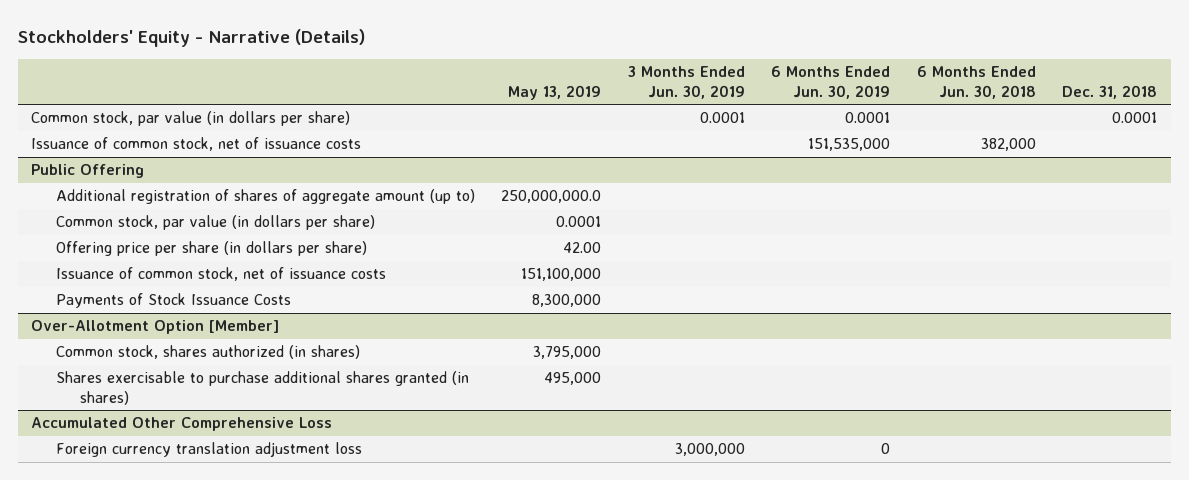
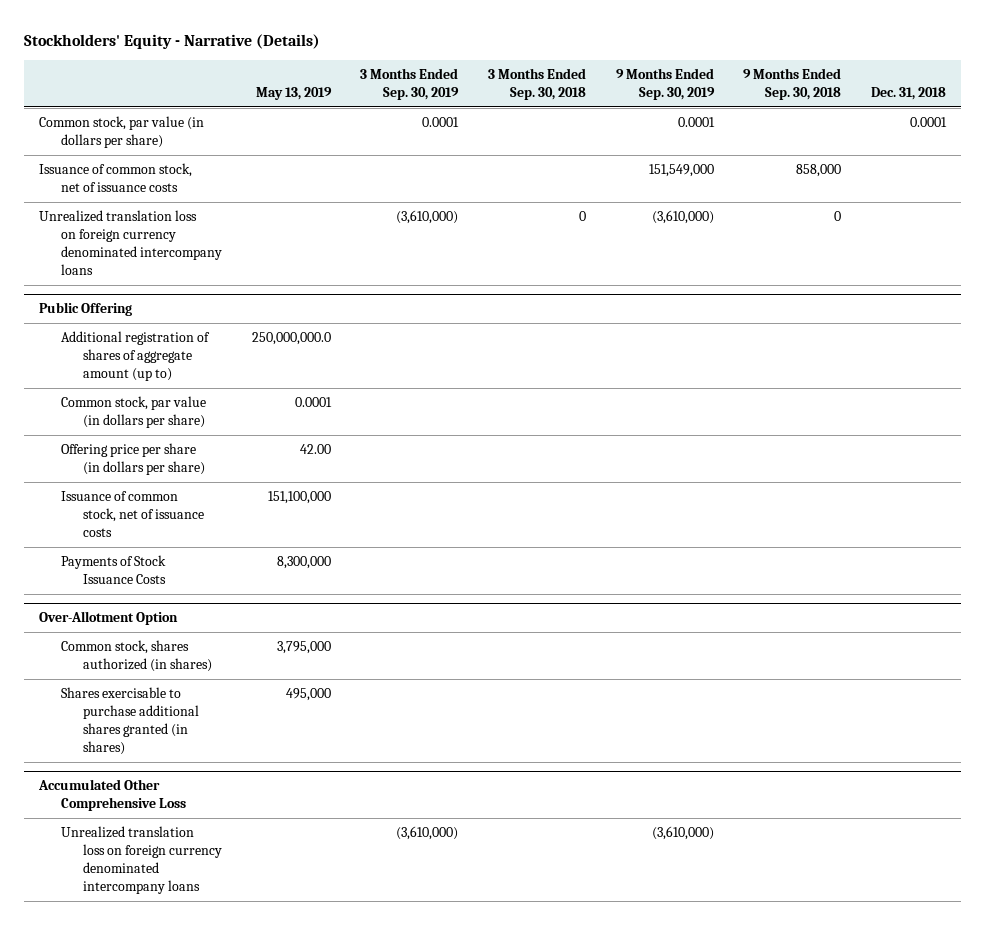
- | May 13, 2019 | 3 Months Ended Jun. 30, 2019 | 6 Months Ended Jun. 30, 2019 | 6 Months Ended Jun. 30, 2018 | Dec. 31, 2018
+ | May 13, 2019 | 3 Months Ended Sep. 30, 2019 | 3 Months Ended Sep. 30, 2018 | 9 Months Ended Sep. 30, 2019 | 9 Months Ended Sep. 30, 2018 | Dec. 31, 2018
+ Unrealized translation loss on foreign currency denominated intercompany loans | | (3,610,000) | 0 | (3,610,000) | 0 |
- Over-Allotment Option [Member]
+ Over-Allotment Option
@ Accumulated Other Comprehensive Loss
- Foreign currency translation adjustment loss | | 3,000,000 | 0 | |
+ Unrealized translation loss on foreign currency denominated intercompany loans | | (3,610,000) | | (3,610,000) | |

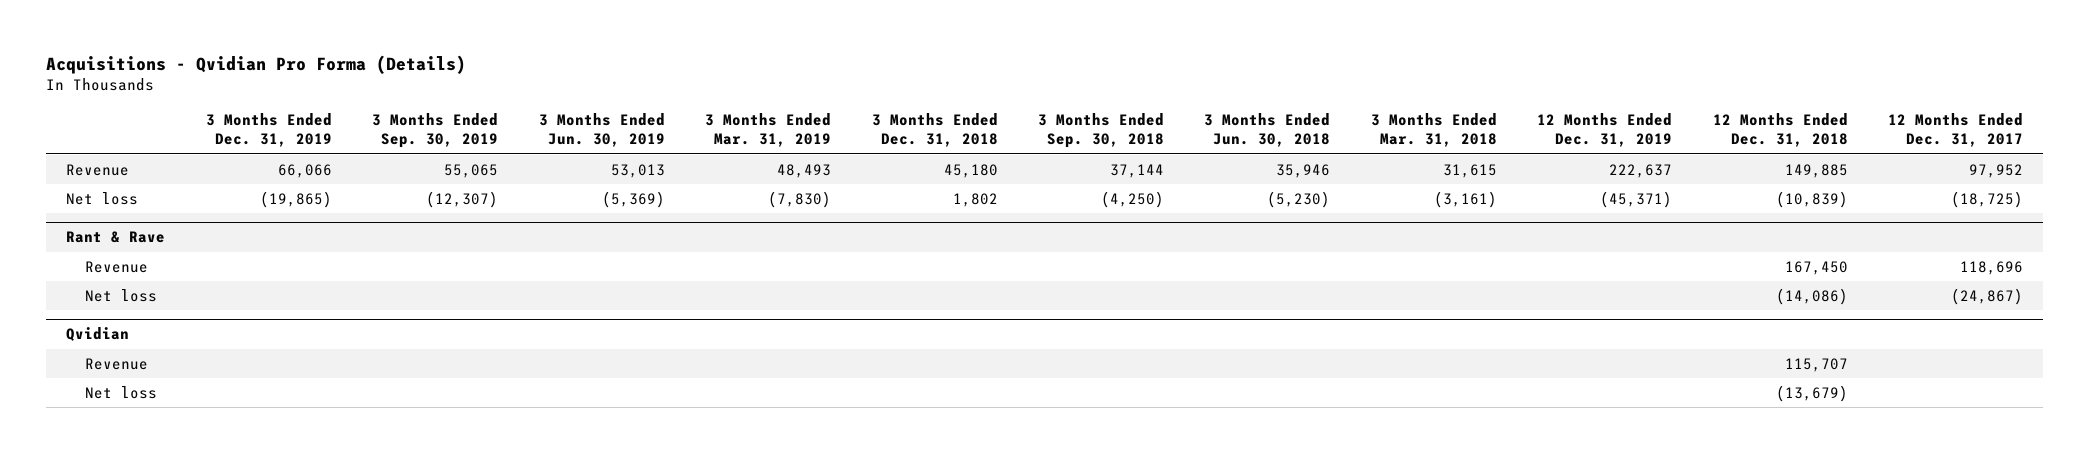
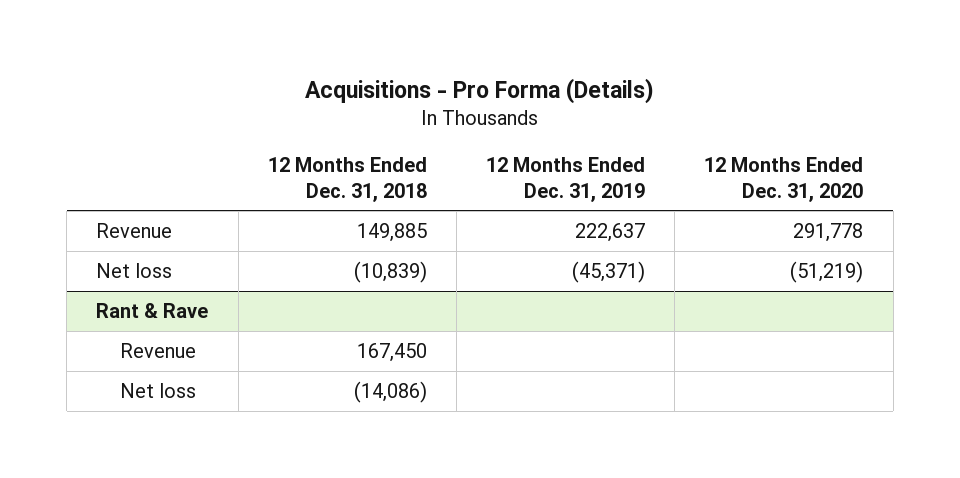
- Acquisitions - Qvidian Pro Forma (Details)
+ Acquisitions - Pro Forma (Details)
- | 3 Months Ended Dec. 31, 2019 | 3 Months Ended Sep. 30, 2019 | 3 Months Ended Jun. 30, 2019 | 3 Months Ended Mar. 31, 2019 | 3 Months Ended Dec. 31, 2018 | 3 Months Ended Sep. 30, 2018 | 3 Months Ended Jun. 30, 2018 | 3 Months Ended Mar. 31, 2018 | 12 Months Ended Dec. 31, 2019 | 12 Months Ended Dec. 31, 2018 | 12 Months Ended Dec. 31, 2017
+ | 12 Months Ended Dec. 31, 2018 | 12 Months Ended Dec. 31, 2019 | 12 Months Ended Dec. 31, 2020
- Qvidian
- Revenue | | | | | | | | | | 115,707 |
- Net loss | | | | | | | | | | (13,679) |

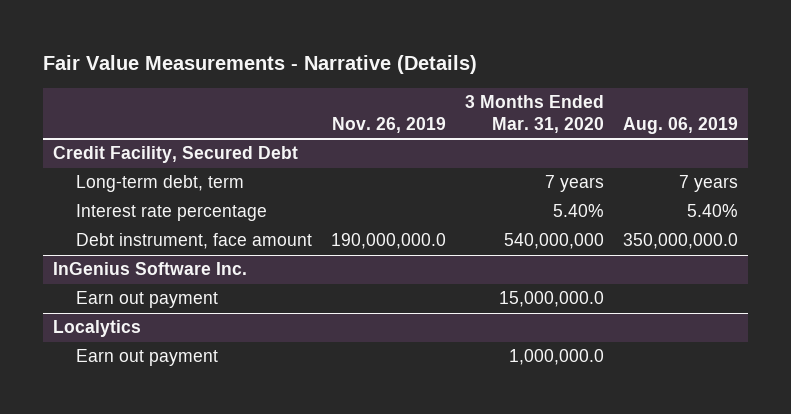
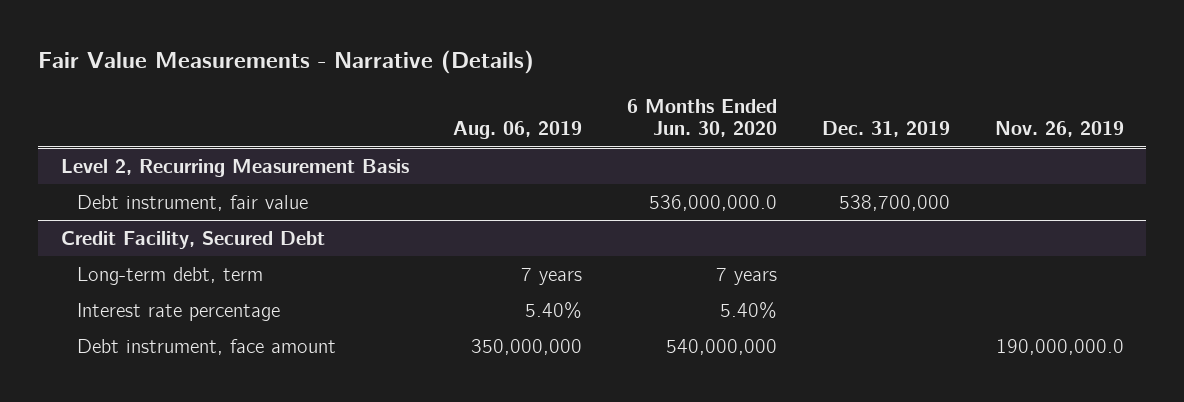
- | Nov. 26, 2019 | 3 Months Ended Mar. 31, 2020 | Aug. 06, 2019
+ | Aug. 06, 2019 | 6 Months Ended Jun. 30, 2020 | Dec. 31, 2019 | Nov. 26, 2019
+ Level 2, Recurring Measurement Basis
+ Debt instrument, fair value | | 536,000,000.0 | 538,700,000 |
@ Credit Facility, Secured Debt
- Debt instrument, face amount | 190,000,000.0 | 540,000,000 | 350,000,000.0
- InGenius Software Inc.
- Earn out payment | | 15,000,000.0 |
- Localytics
- Earn out payment | | 1,000,000.0 |
@ Credit Facility, Secured Debt
+ Debt instrument, face amount | 350,000,000 | 540,000,000 | | 190,000,000.0

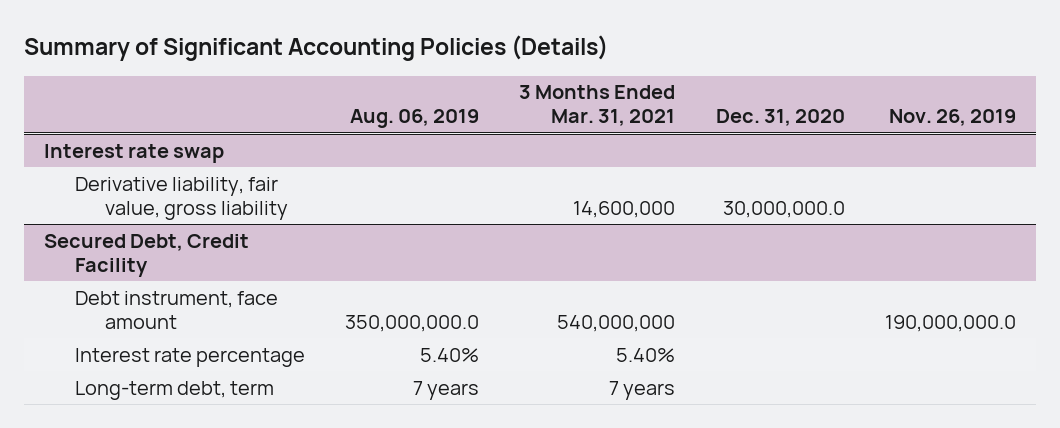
- Fair Value Measurements - Narrative (Details)
+ Summary of Significant Accounting Policies (Details)
- | Aug. 06, 2019 | 6 Months Ended Jun. 30, 2020 | Dec. 31, 2019 | Nov. 26, 2019
+ | Aug. 06, 2019 | 3 Months Ended Mar. 31, 2021 | Dec. 31, 2020 | Nov. 26, 2019
- Level 2, Recurring Measurement Basis
- Debt instrument, fair value | | 536,000,000.0 | 538,700,000 |
- Credit Facility, Secured Debt
- Long-term debt, term | 7 years | 7 years | |
+ Interest rate swap
+ Derivative liability, fair value, gross liability | | 14,600,000 | 30,000,000.0 |
+ Secured Debt, Credit Facility
+ Debt instrument, face amount | 350,000,000.0 | 540,000,000 | | 190,000,000.0
- Debt instrument, face amount | 350,000,000 | 540,000,000 | | 190,000,000.0
+ Long-term debt, term | 7 years | 7 years | |

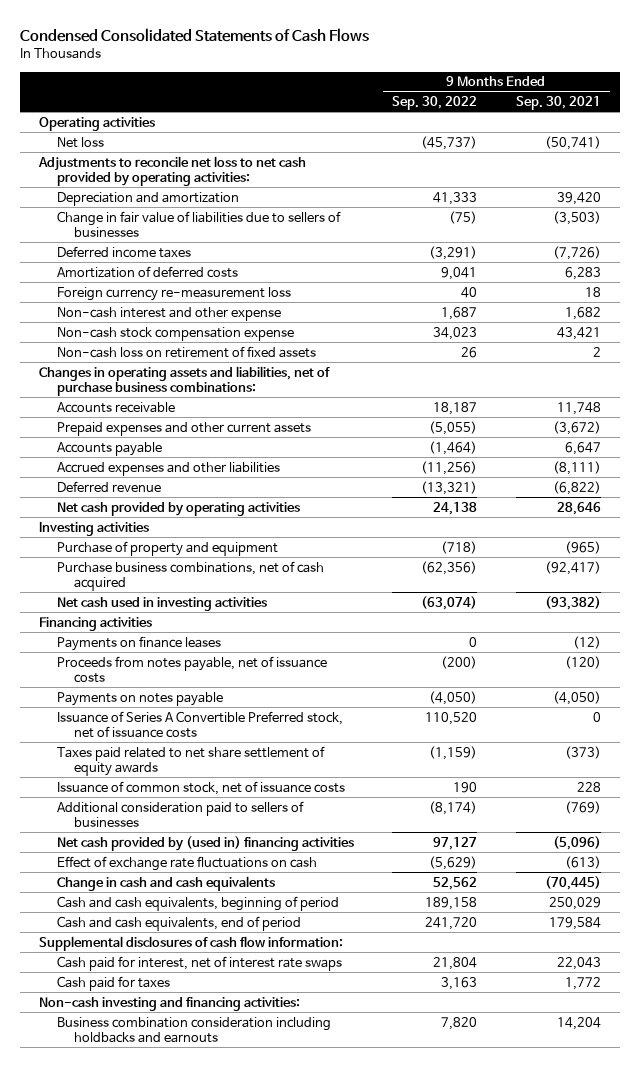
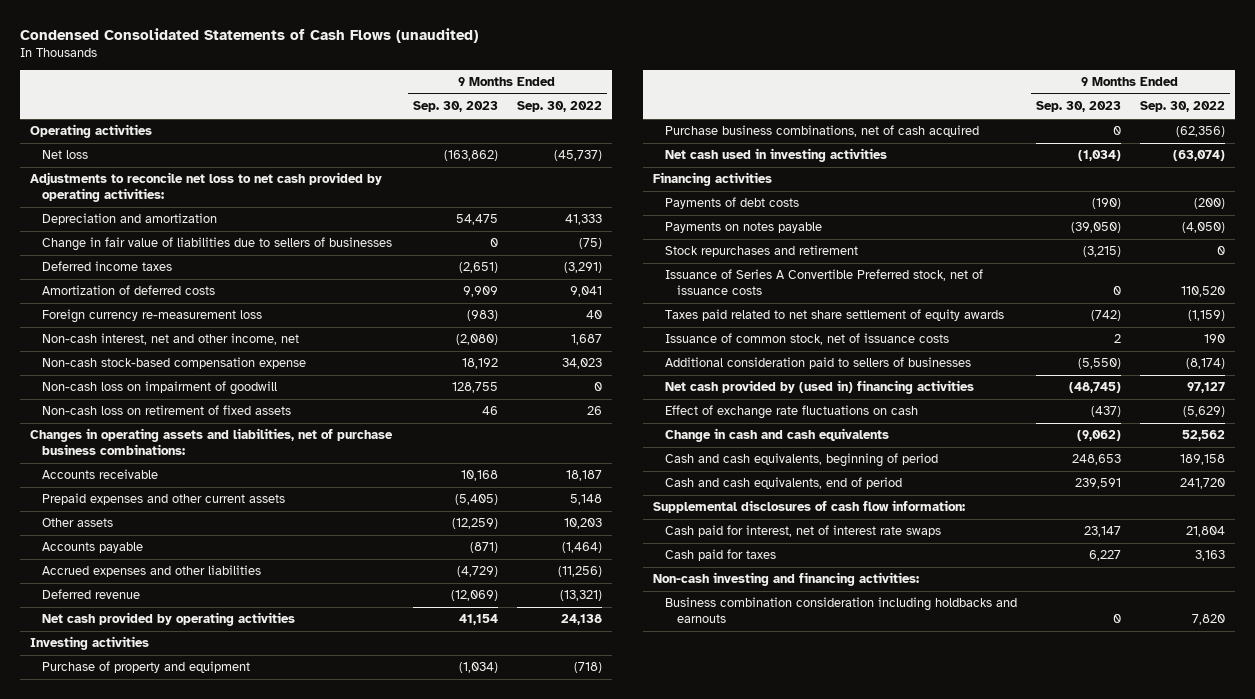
- Condensed Consolidated Statements of Cash Flows
+ Condensed Consolidated Statements of Cash Flows (unaudited)
- | 9 Months Ended Sep. 30, 2022 | 9 Months Ended Sep. 30, 2021
+ | 9 Months Ended Sep. 30, 2023 | 9 Months Ended Sep. 30, 2022
- Non-cash interest and other expense | 1,687 | 1,682
- Non-cash stock compensation expense | 34,023 | 43,421
+ Non-cash interest, net and other income, net | (2,080) | 1,687
+ Non-cash stock-based compensation expense | 18,192 | 34,023
+ Non-cash loss on impairment of goodwill | 128,755 | 0
- Prepaid expenses and other current assets | (5,055) | (3,672)
+ Prepaid expenses and other current assets | (5,405) | 5,148
+ Other assets | (12,259) | 10,203
- Payments on finance leases | 0 | (12)
- Proceeds from notes payable, net of issuance costs | (200) | (120)
+ Payments of debt costs | (190) | (200)
+ Stock repurchases and retirement | (3,215) | 0

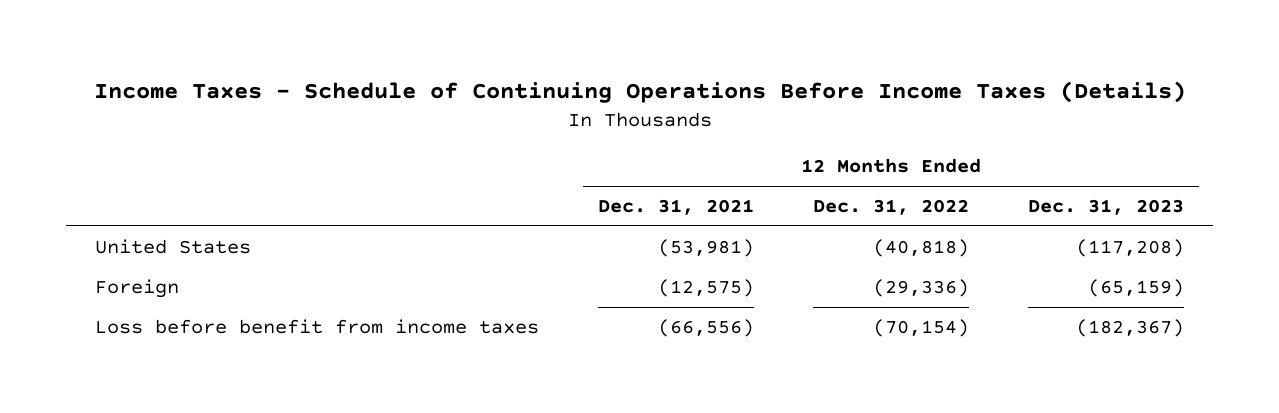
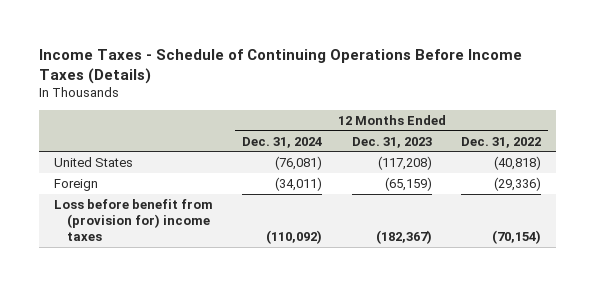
- | 12 Months Ended Dec. 31, 2021 | 12 Months Ended Dec. 31, 2022 | 12 Months Ended Dec. 31, 2023
+ | 12 Months Ended Dec. 31, 2024 | 12 Months Ended Dec. 31, 2023 | 12 Months Ended Dec. 31, 2022
- Loss before benefit from income taxes | (66,556) | (70,154) | (182,367)
+ Loss before benefit from (provision for) income taxes | (110,092) | (182,367) | (70,154)

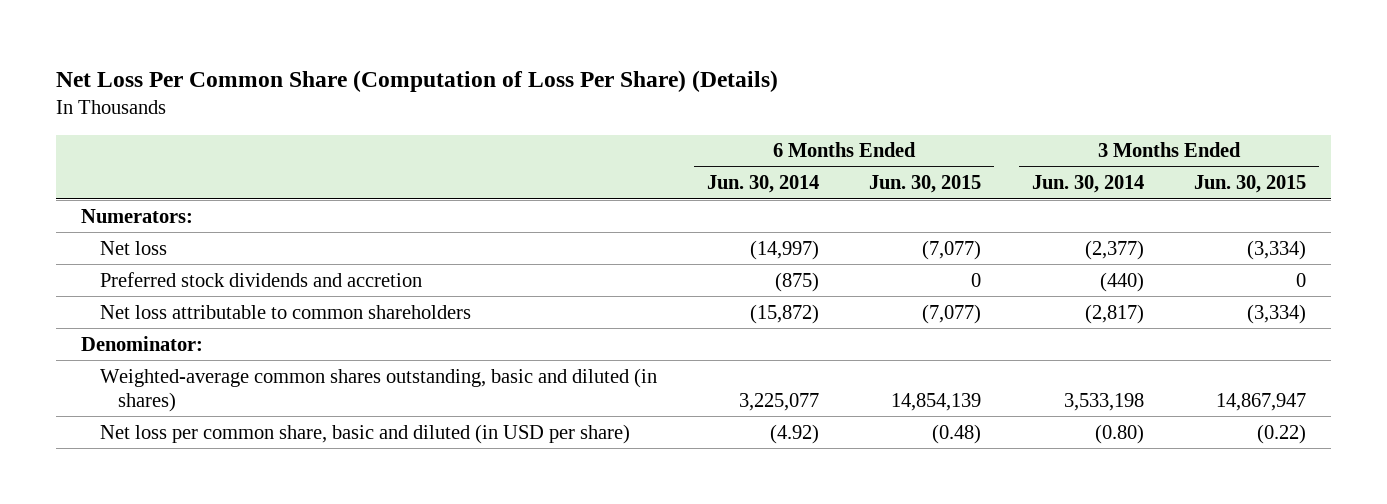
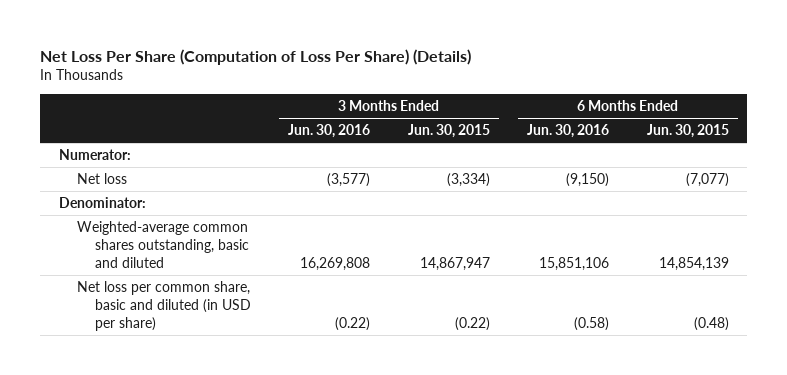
- Net Loss Per Common Share (Computation of Loss Per Share) (Details)
+ Net Loss Per Share (Computation of Loss Per Share) (Details)
- | 6 Months Ended Jun. 30, 2014 | 6 Months Ended Jun. 30, 2015 | 3 Months Ended Jun. 30, 2014 | 3 Months Ended Jun. 30, 2015
+ | 3 Months Ended Jun. 30, 2016 | 3 Months Ended Jun. 30, 2015 | 6 Months Ended Jun. 30, 2016 | 6 Months Ended Jun. 30, 2015
- Numerators:
+ Numerator:
- Preferred stock dividends and accretion | (875) | 0 | (440) | 0
- Net loss attributable to common shareholders | (15,872) | (7,077) | (2,817) | (3,334)
- Weighted-average common shares outstanding, basic and diluted (in shares) | 3,225,077 | 14,854,139 | 3,533,198 | 14,867,947
+ Weighted-average common shares outstanding, basic and diluted | 16,269,808 | 14,867,947 | 15,851,106 | 14,854,139

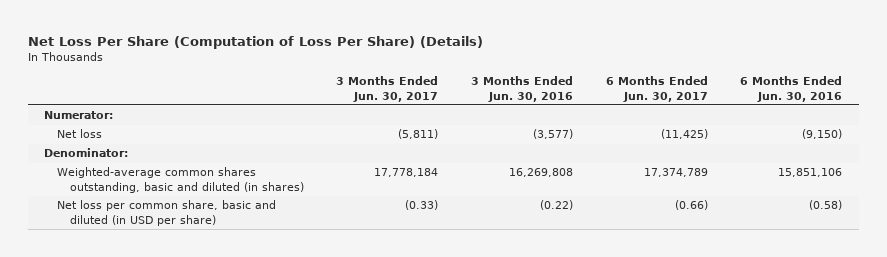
- | 3 Months Ended Jun. 30, 2016 | 3 Months Ended Jun. 30, 2015 | 6 Months Ended Jun. 30, 2016 | 6 Months Ended Jun. 30, 2015
+ | 3 Months Ended Jun. 30, 2017 | 3 Months Ended Jun. 30, 2016 | 6 Months Ended Jun. 30, 2017 | 6 Months Ended Jun. 30, 2016
- Weighted-average common shares outstanding, basic and diluted | 16,269,808 | 14,867,947 | 15,851,106 | 14,854,139
+ Weighted-average common shares outstanding, basic and diluted (in shares) | 17,778,184 | 16,269,808 | 17,374,789 | 15,851,106

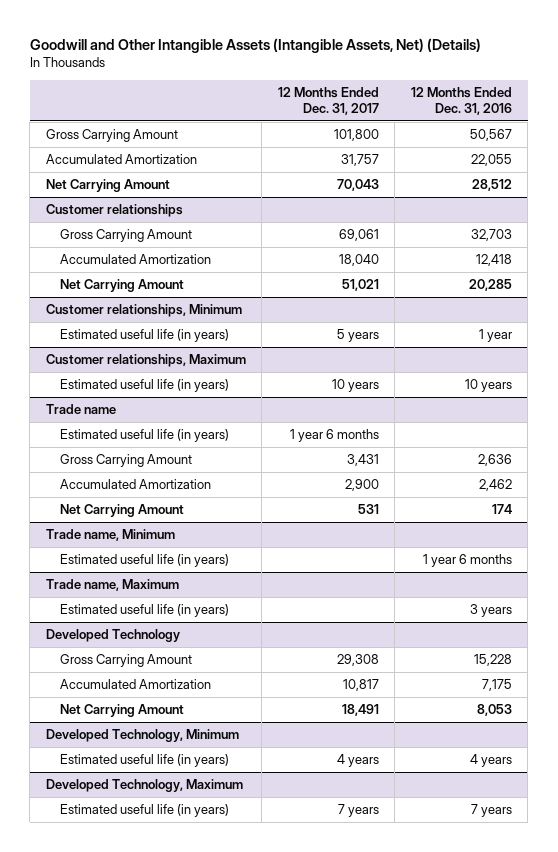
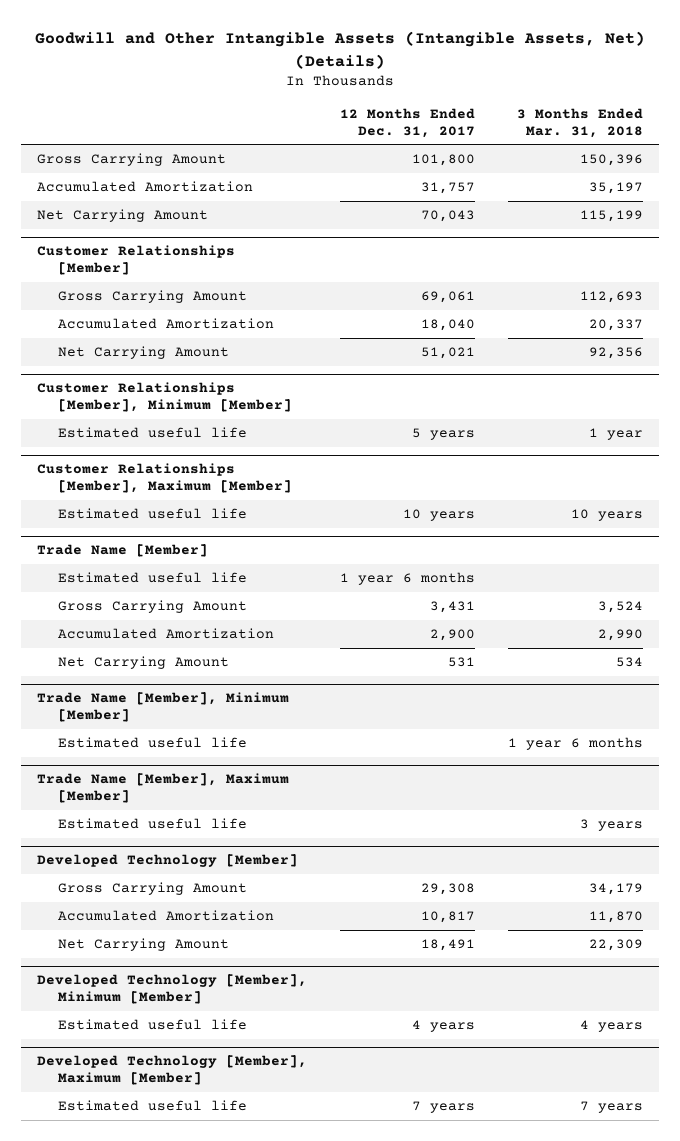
- | 12 Months Ended Dec. 31, 2017 | 12 Months Ended Dec. 31, 2016
+ | 12 Months Ended Dec. 31, 2017 | 3 Months Ended Mar. 31, 2018
- Customer relationships
+ Customer Relationships [Member]
- Customer relationships, Minimum
- Estimated useful life (in years) | 5 years | 1 year
- Customer relationships, Maximum
- Estimated useful life (in years) | 10 years | 10 years
- Trade name
- Estimated useful life (in years) | 1 year 6 months |
+ Customer Relationships [Member], Minimum [Member]
+ Estimated useful life | 5 years | 1 year
+ Customer Relationships [Member], Maximum [Member]
+ Estimated useful life | 10 years | 10 years
+ Trade Name [Member]
+ Estimated useful life | 1 year 6 months |
- Trade name, Minimum
- Estimated useful life (in years) | | 1 year 6 months
- Trade name, Maximum
- Estimated useful life (in years) | | 3 years
- Developed Technology
+ Trade Name [Member], Minimum [Member]
+ Estimated useful life | | 1 year 6 months
+ Trade Name [Member], Maximum [Member]
+ Estimated useful life | | 3 years
+ Developed Technology [Member]
- Developed Technology, Minimum
- Estimated useful life (in years) | 4 years | 4 years
- Developed Technology, Maximum
- Estimated useful life (in years) | 7 years | 7 years
+ Developed Technology [Member], Minimum [Member]
+ Estimated useful life | 4 years | 4 years
+ Developed Technology [Member], Maximum [Member]
+ Estimated useful life | 7 years | 7 years

